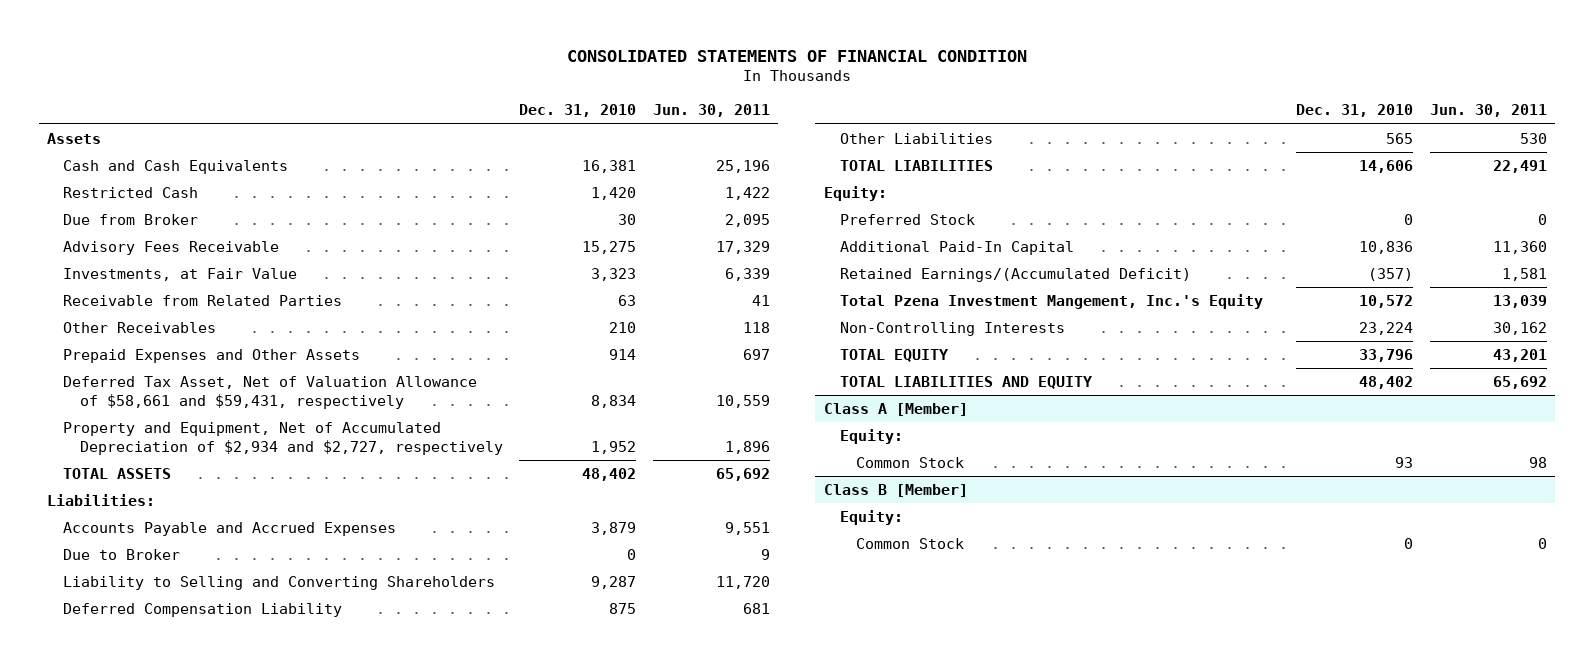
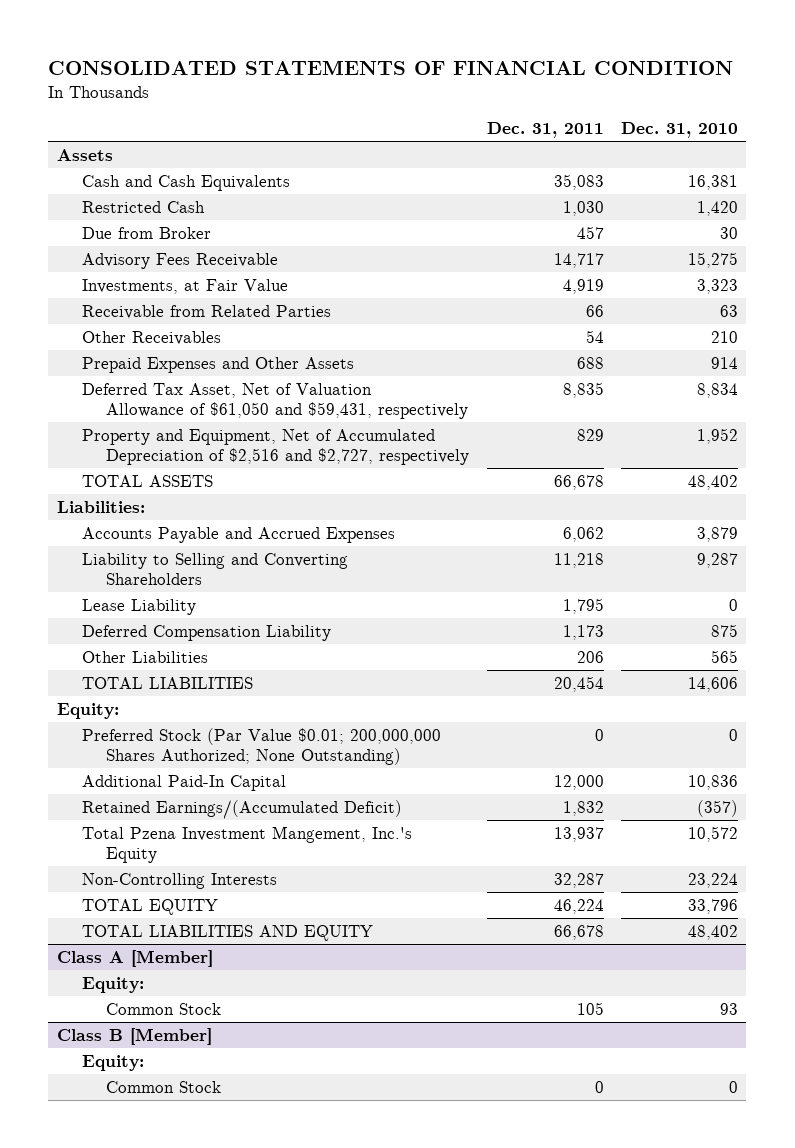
- | Dec. 31, 2010 | Jun. 30, 2011
+ | Dec. 31, 2011 | Dec. 31, 2010
- Deferred Tax Asset, Net of Valuation Allowance of $58,661 and $59,431, respectively | 8,834 | 10,559
- Property and Equipment, Net of Accumulated Depreciation of $2,934 and $2,727, respectively | 1,952 | 1,896
+ Deferred Tax Asset, Net of Valuation Allowance of $61,050 and $59,431, respectively | 8,835 | 8,834
+ Property and Equipment, Net of Accumulated Depreciation of $2,516 and $2,727, respectively | 829 | 1,952
- Due to Broker | 0 | 9
+ Lease Liability | 1,795 | 0
- Preferred Stock | 0 | 0
+ Preferred Stock (Par Value $0.01; 200,000,000 Shares Authorized; None Outstanding) | 0 | 0

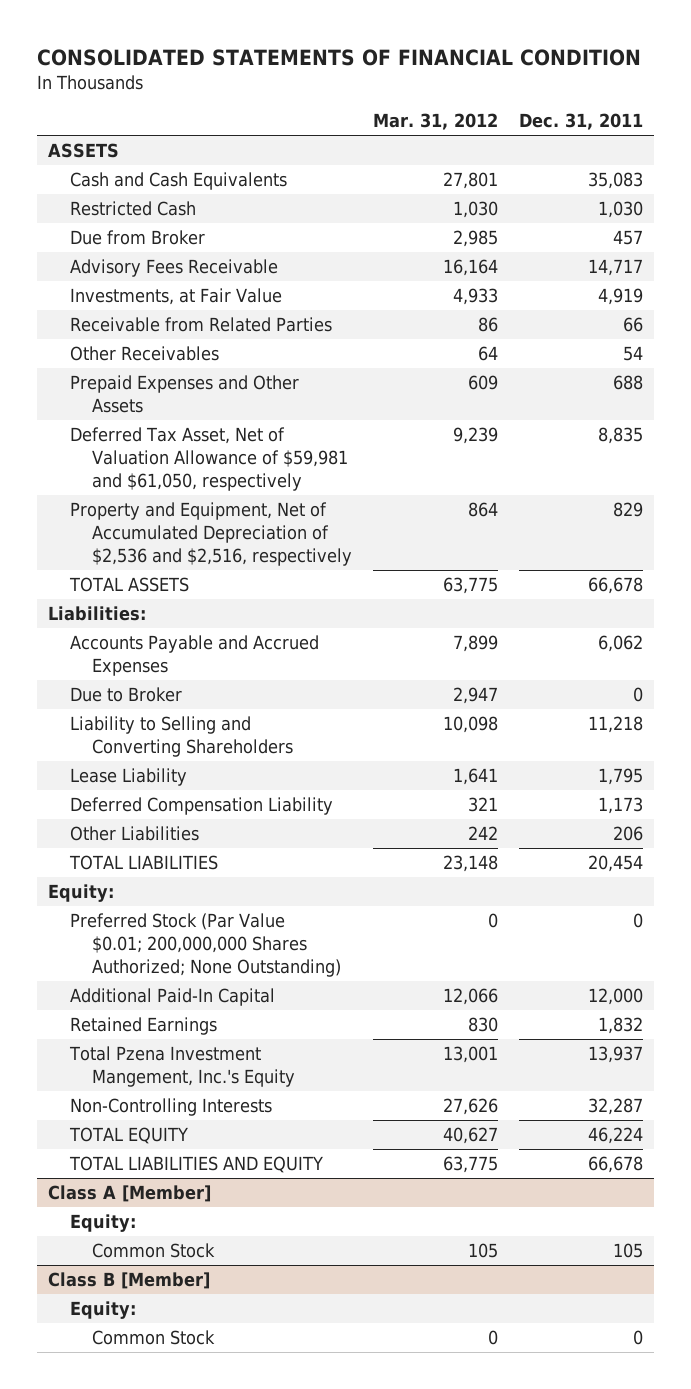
- | Dec. 31, 2011 | Dec. 31, 2010
+ | Mar. 31, 2012 | Dec. 31, 2011
- Assets
+ ASSETS
- Deferred Tax Asset, Net of Valuation Allowance of $61,050 and $59,431, respectively | 8,835 | 8,834
- Property and Equipment, Net of Accumulated Depreciation of $2,516 and $2,727, respectively | 829 | 1,952
+ Deferred Tax Asset, Net of Valuation Allowance of $59,981 and $61,050, respectively | 9,239 | 8,835
+ Property and Equipment, Net of Accumulated Depreciation of $2,536 and $2,516, respectively | 864 | 829
+ Due to Broker | 2,947 | 0
- Retained Earnings/(Accumulated Deficit) | 1,832 | (357)
+ Retained Earnings | 830 | 1,832

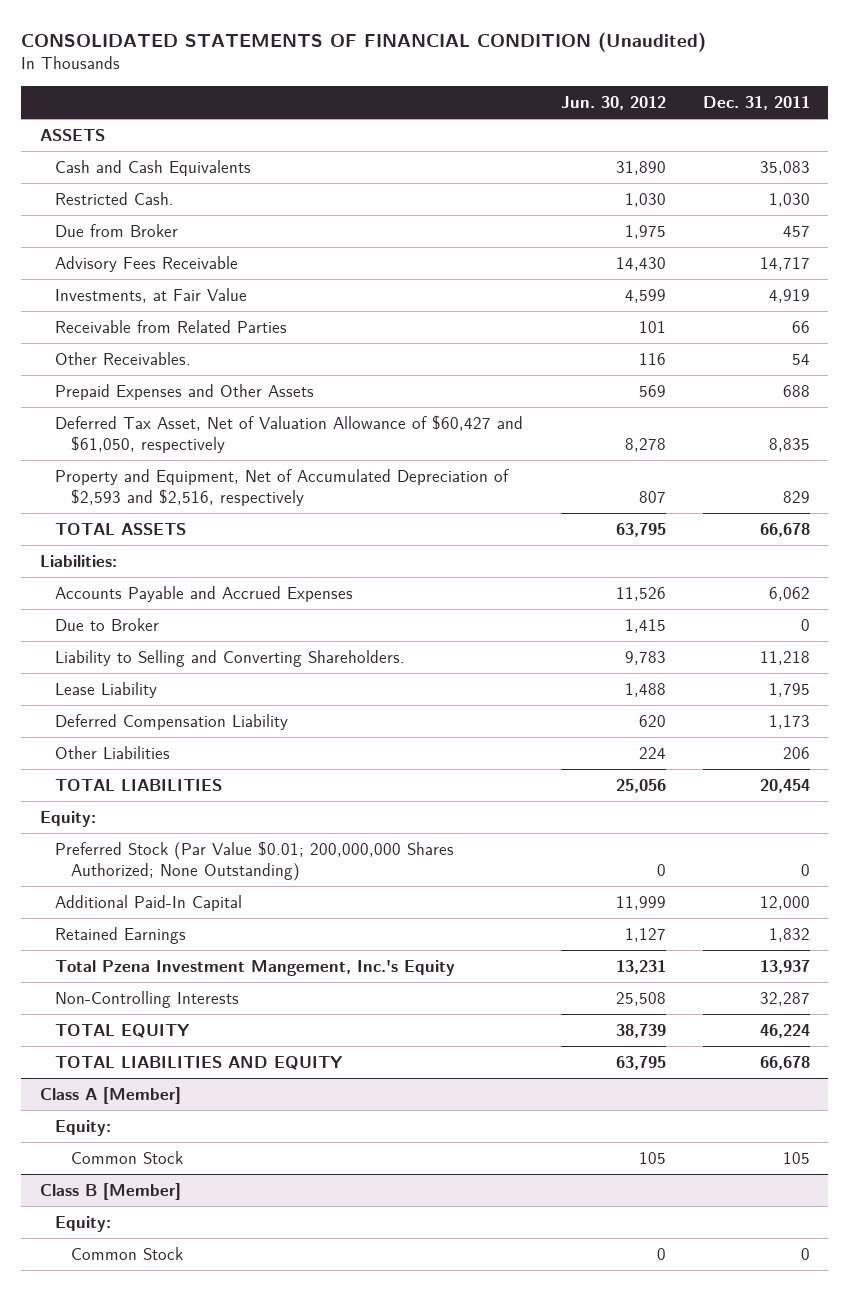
- CONSOLIDATED STATEMENTS OF FINANCIAL CONDITION
+ CONSOLIDATED STATEMENTS OF FINANCIAL CONDITION (Unaudited)
- | Mar. 31, 2012 | Dec. 31, 2011
+ | Jun. 30, 2012 | Dec. 31, 2011
- Restricted Cash | 1,030 | 1,030
+ Restricted Cash. | 1,030 | 1,030
- Other Receivables | 64 | 54
+ Other Receivables. | 116 | 54
- Deferred Tax Asset, Net of Valuation Allowance of $59,981 and $61,050, respectively | 9,239 | 8,835
- Property and Equipment, Net of Accumulated Depreciation of $2,536 and $2,516, respectively | 864 | 829
+ Deferred Tax Asset, Net of Valuation Allowance of $60,427 and $61,050, respectively | 8,278 | 8,835
+ Property and Equipment, Net of Accumulated Depreciation of $2,593 and $2,516, respectively | 807 | 829
- Liability to Selling and Converting Shareholders | 10,098 | 11,218
+ Liability to Selling and Converting Shareholders. | 9,783 | 11,218

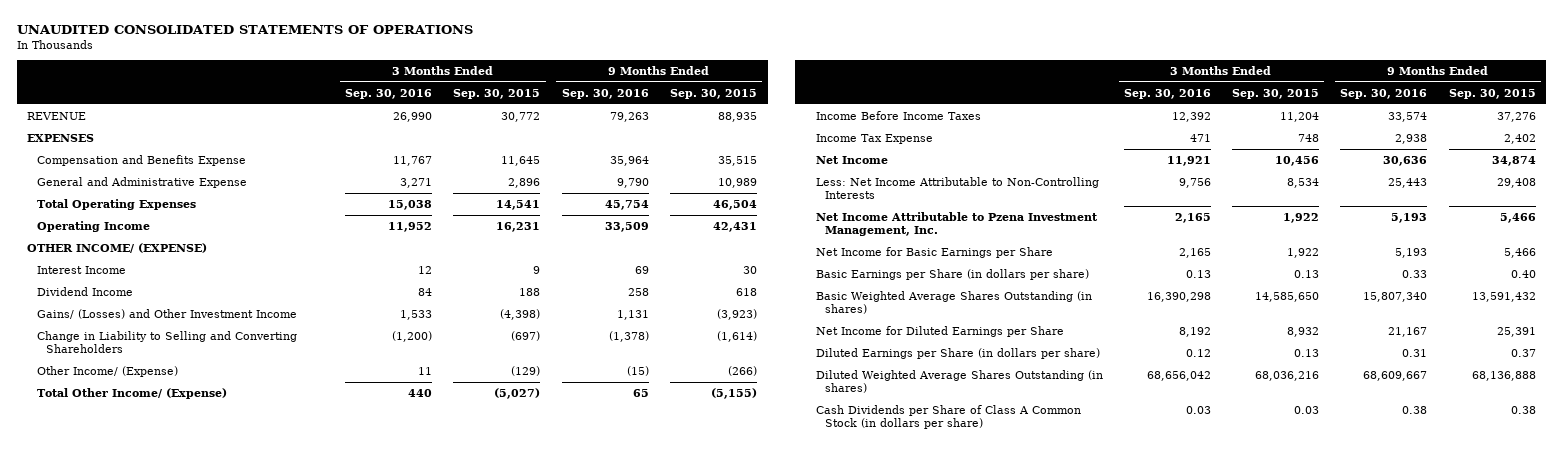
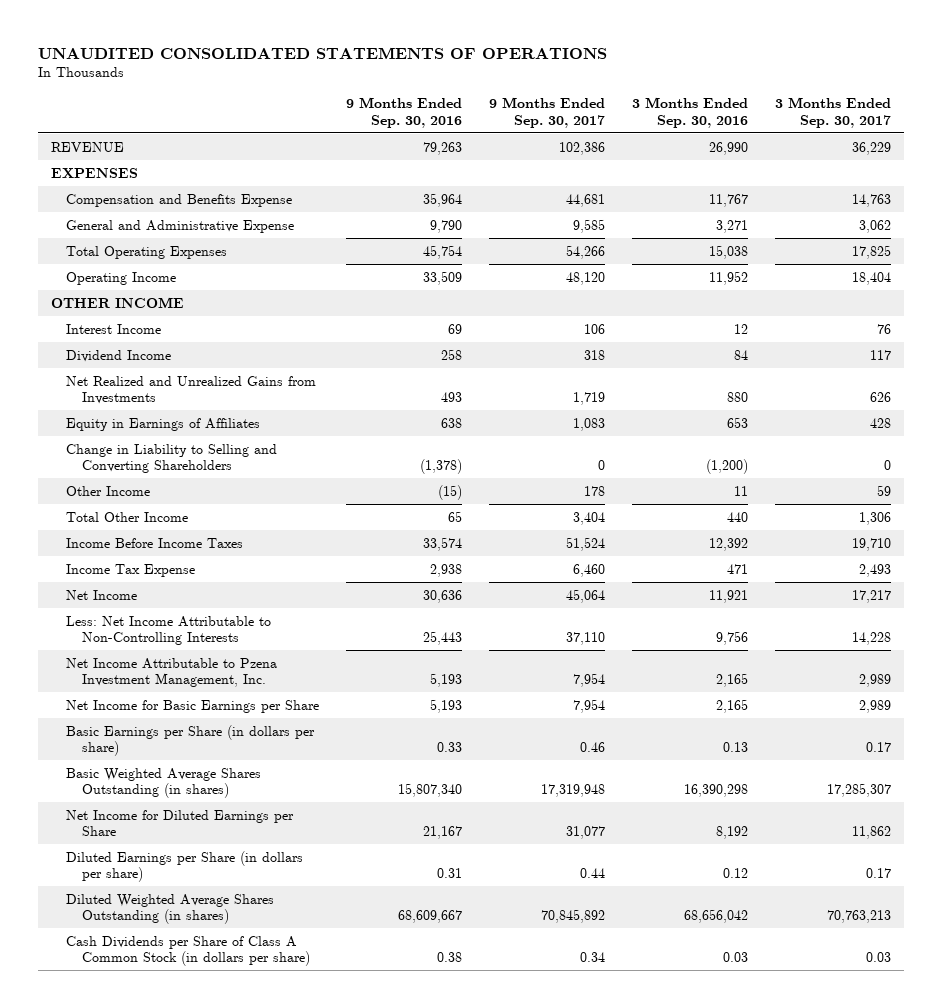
- | 3 Months Ended Sep. 30, 2016 | 3 Months Ended Sep. 30, 2015 | 9 Months Ended Sep. 30, 2016 | 9 Months Ended Sep. 30, 2015
+ | 9 Months Ended Sep. 30, 2016 | 9 Months Ended Sep. 30, 2017 | 3 Months Ended Sep. 30, 2016 | 3 Months Ended Sep. 30, 2017
- OTHER INCOME/ (EXPENSE)
+ OTHER INCOME
- Gains/ (Losses) and Other Investment Income | 1,533 | (4,398) | 1,131 | (3,923)
+ Net Realized and Unrealized Gains from Investments | 493 | 1,719 | 880 | 626
+ Equity in Earnings of Affiliates | 638 | 1,083 | 653 | 428
- Other Income/ (Expense) | 11 | (129) | (15) | (266)
- Total Other Income/ (Expense) | 440 | (5,027) | 65 | (5,155)
+ Other Income | (15) | 178 | 11 | 59
+ Total Other Income | 65 | 3,404 | 440 | 1,306

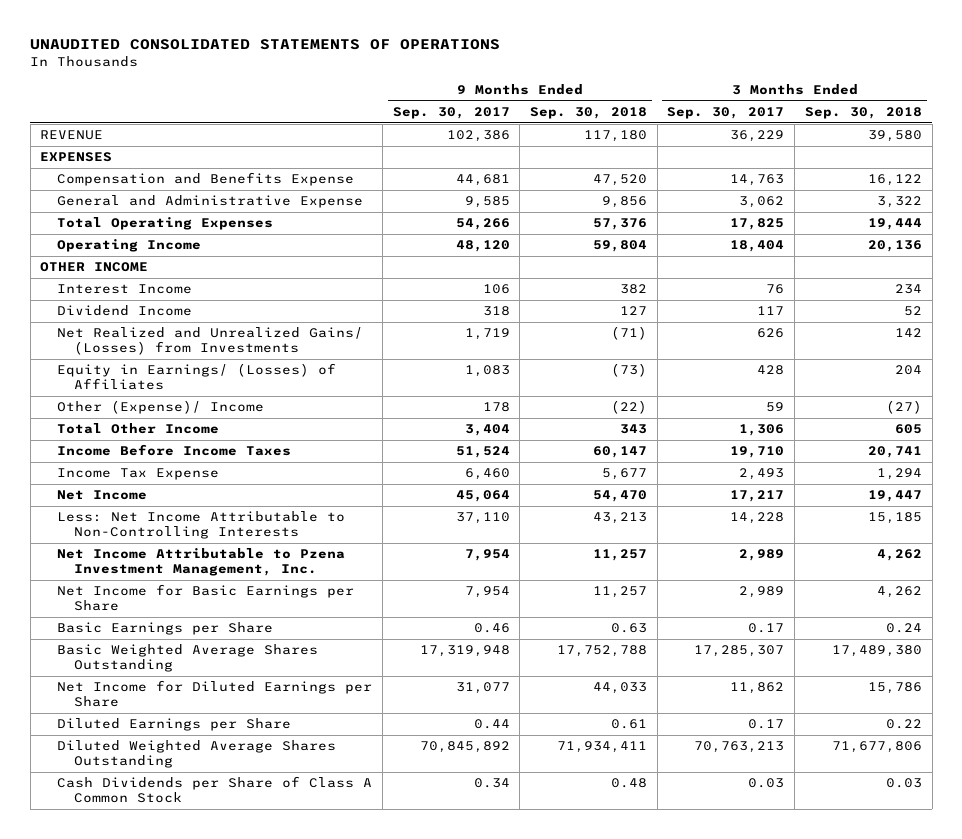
- | 9 Months Ended Sep. 30, 2016 | 9 Months Ended Sep. 30, 2017 | 3 Months Ended Sep. 30, 2016 | 3 Months Ended Sep. 30, 2017
+ | 9 Months Ended Sep. 30, 2017 | 9 Months Ended Sep. 30, 2018 | 3 Months Ended Sep. 30, 2017 | 3 Months Ended Sep. 30, 2018
- Net Realized and Unrealized Gains from Investments | 493 | 1,719 | 880 | 626
- Equity in Earnings of Affiliates | 638 | 1,083 | 653 | 428
- Change in Liability to Selling and Converting Shareholders | (1,378) | 0 | (1,200) | 0
- Other Income | (15) | 178 | 11 | 59
+ Net Realized and Unrealized Gains/ (Losses) from Investments | 1,719 | (71) | 626 | 142
+ Equity in Earnings/ (Losses) of Affiliates | 1,083 | (73) | 428 | 204
+ Other (Expense)/ Income | 178 | (22) | 59 | (27)
- Basic Earnings per Share (in dollars per share) | 0.33 | 0.46 | 0.13 | 0.17
- Basic Weighted Average Shares Outstanding (in shares) | 15,807,340 | 17,319,948 | 16,390,298 | 17,285,307
+ Basic Earnings per Share | 0.46 | 0.63 | 0.17 | 0.24
+ Basic Weighted Average Shares Outstanding | 17,319,948 | 17,752,788 | 17,285,307 | 17,489,380
- Diluted Earnings per Share (in dollars per share) | 0.31 | 0.44 | 0.12 | 0.17
- Diluted Weighted Average Shares Outstanding (in shares) | 68,609,667 | 70,845,892 | 68,656,042 | 70,763,213
- Cash Dividends per Share of Class A Common Stock (in dollars per share) | 0.38 | 0.34 | 0.03 | 0.03
+ Diluted Earnings per Share | 0.44 | 0.61 | 0.17 | 0.22
+ Diluted Weighted Average Shares Outstanding | 70,845,892 | 71,934,411 | 70,763,213 | 71,677,806
+ Cash Dividends per Share of Class A Common Stock | 0.34 | 0.48 | 0.03 | 0.03

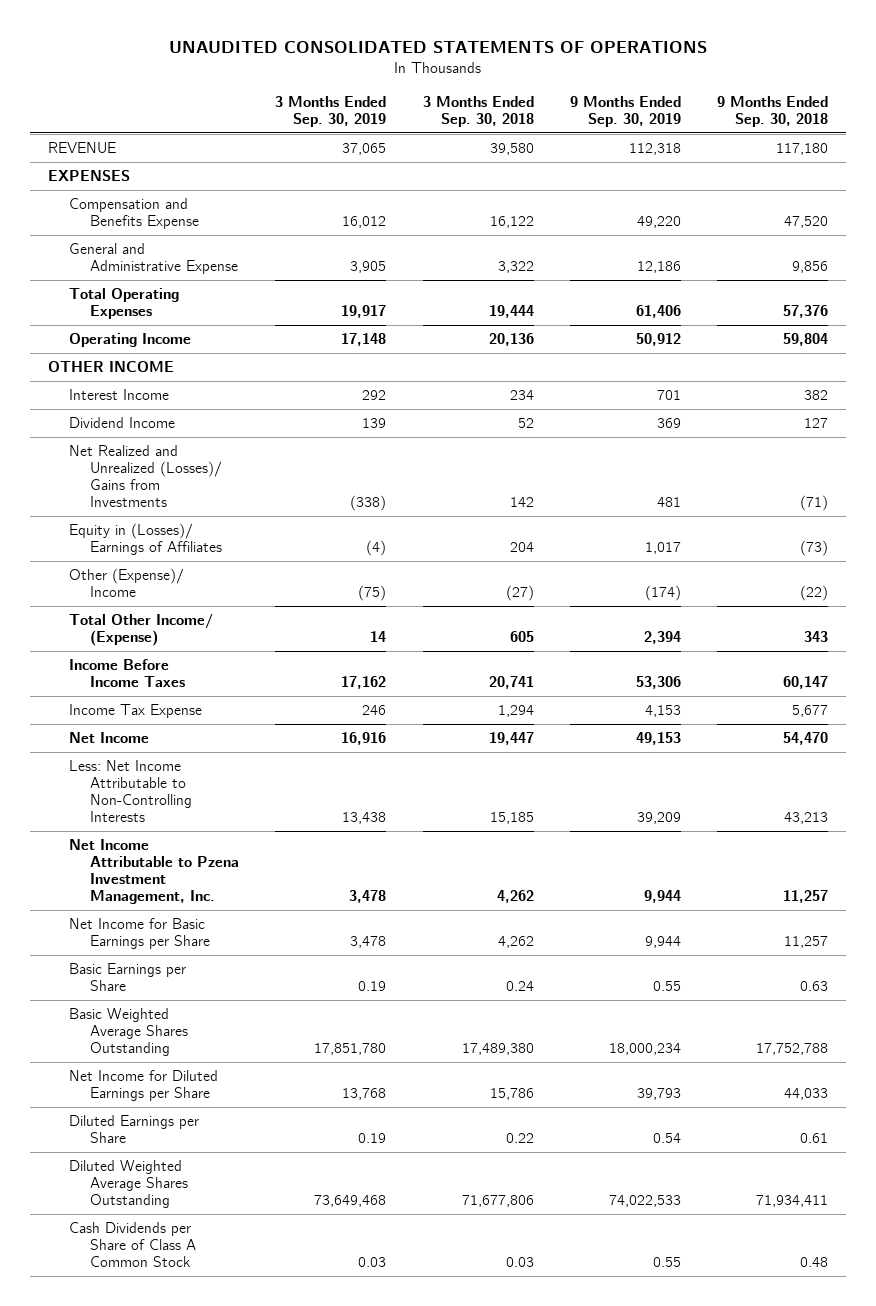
- | 9 Months Ended Sep. 30, 2017 | 9 Months Ended Sep. 30, 2018 | 3 Months Ended Sep. 30, 2017 | 3 Months Ended Sep. 30, 2018
+ | 3 Months Ended Sep. 30, 2019 | 3 Months Ended Sep. 30, 2018 | 9 Months Ended Sep. 30, 2019 | 9 Months Ended Sep. 30, 2018
- Net Realized and Unrealized Gains/ (Losses) from Investments | 1,719 | (71) | 626 | 142
- Equity in Earnings/ (Losses) of Affiliates | 1,083 | (73) | 428 | 204
+ Net Realized and Unrealized (Losses)/ Gains from Investments | (338) | 142 | 481 | (71)
+ Equity in (Losses)/ Earnings of Affiliates | (4) | 204 | 1,017 | (73)
- Total Other Income | 3,404 | 343 | 1,306 | 605
+ Total Other Income/ (Expense) | 14 | 605 | 2,394 | 343

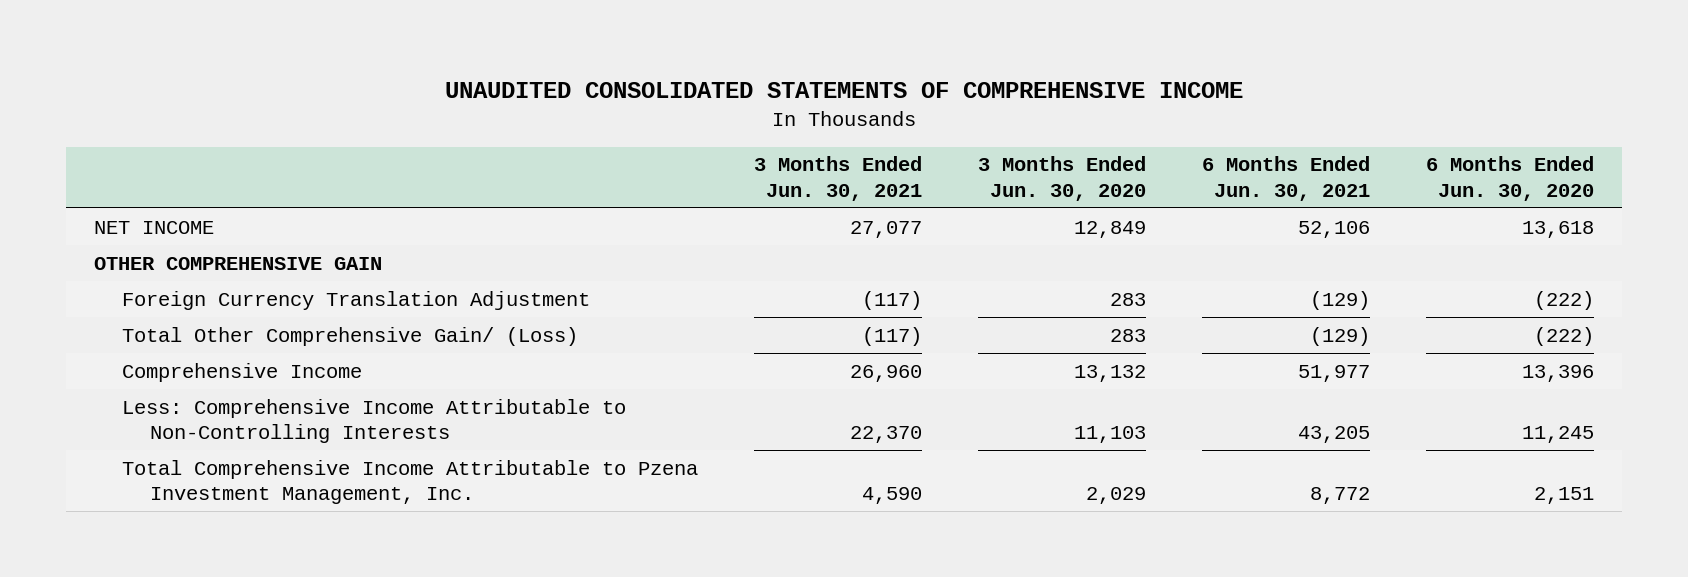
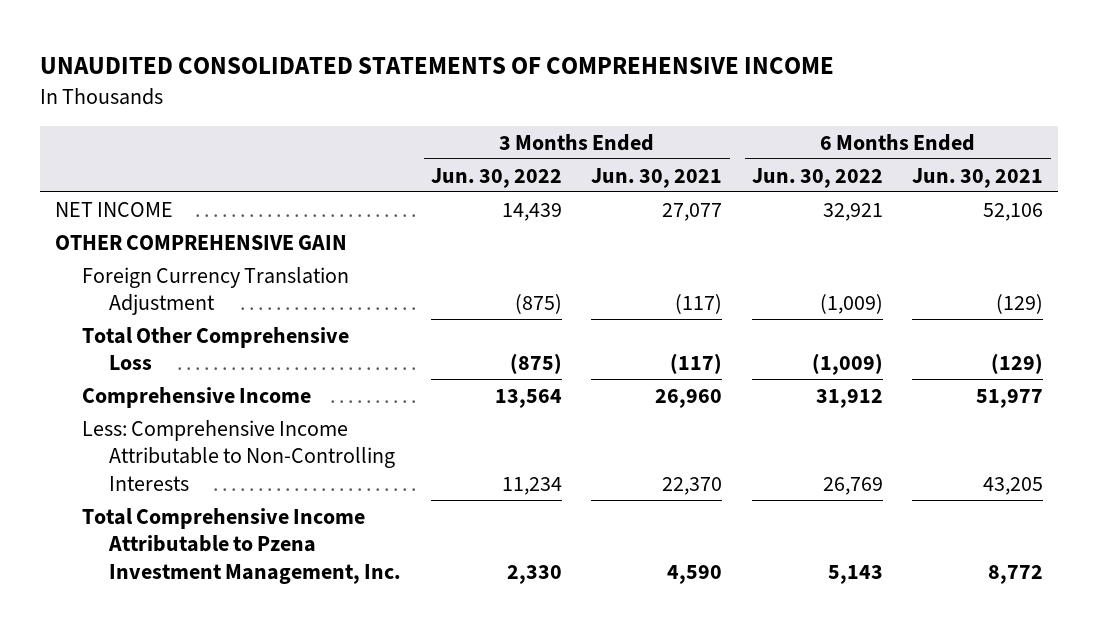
- | 3 Months Ended Jun. 30, 2021 | 3 Months Ended Jun. 30, 2020 | 6 Months Ended Jun. 30, 2021 | 6 Months Ended Jun. 30, 2020
+ | 3 Months Ended Jun. 30, 2022 | 3 Months Ended Jun. 30, 2021 | 6 Months Ended Jun. 30, 2022 | 6 Months Ended Jun. 30, 2021
- Total Other Comprehensive Gain/ (Loss) | (117) | 283 | (129) | (222)
+ Total Other Comprehensive Loss | (875) | (117) | (1,009) | (129)

